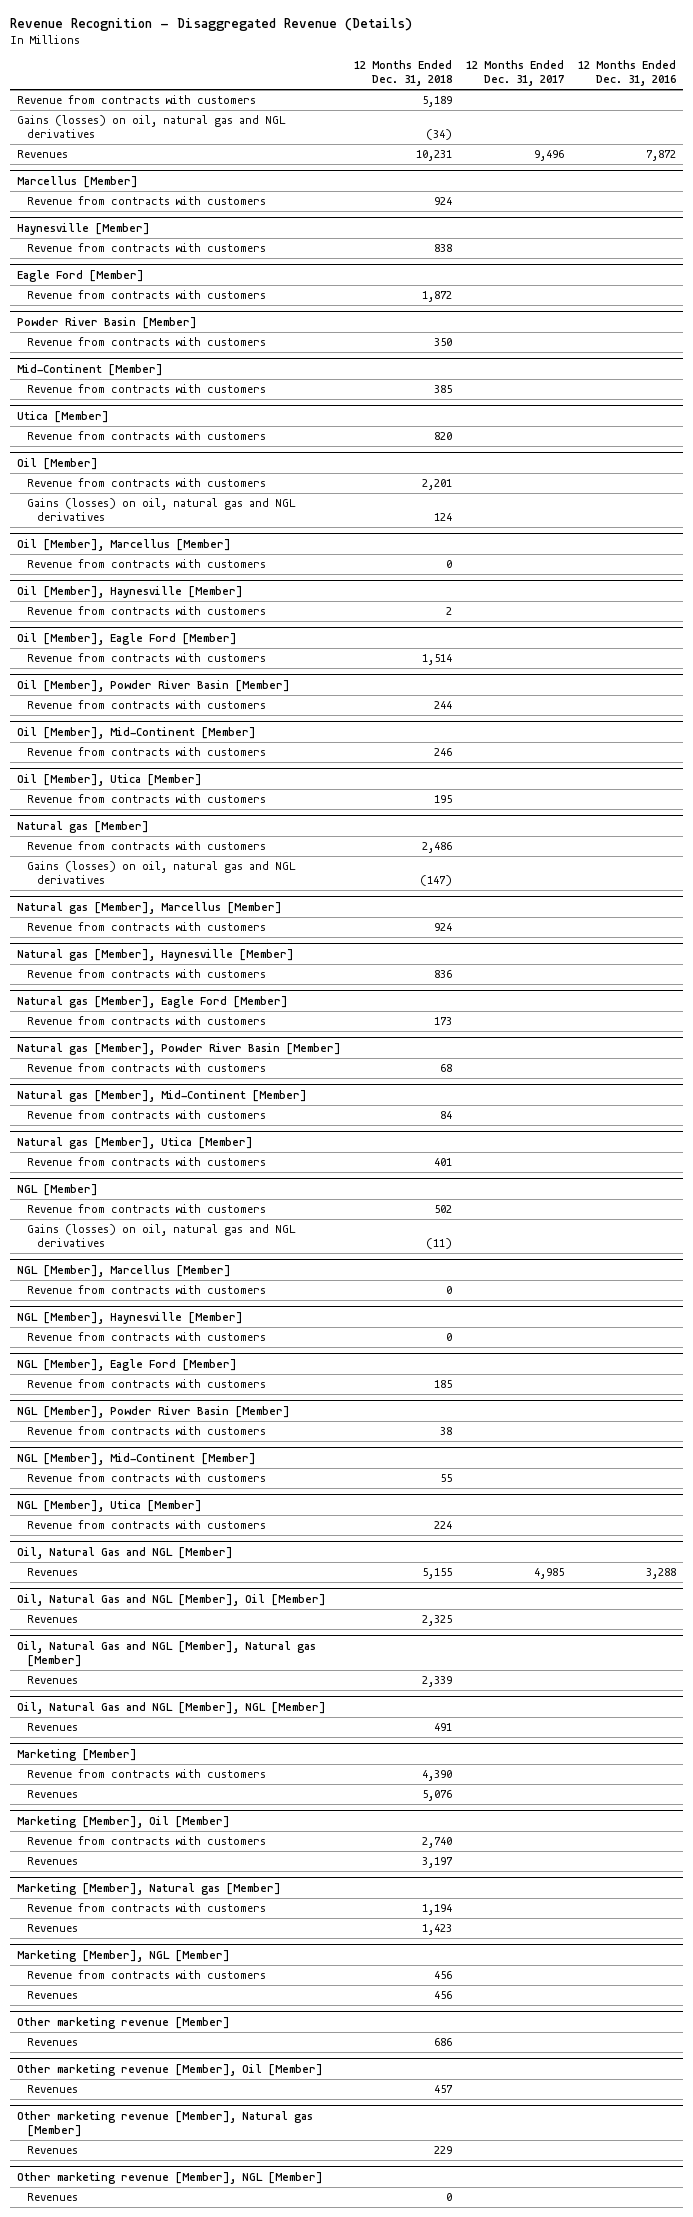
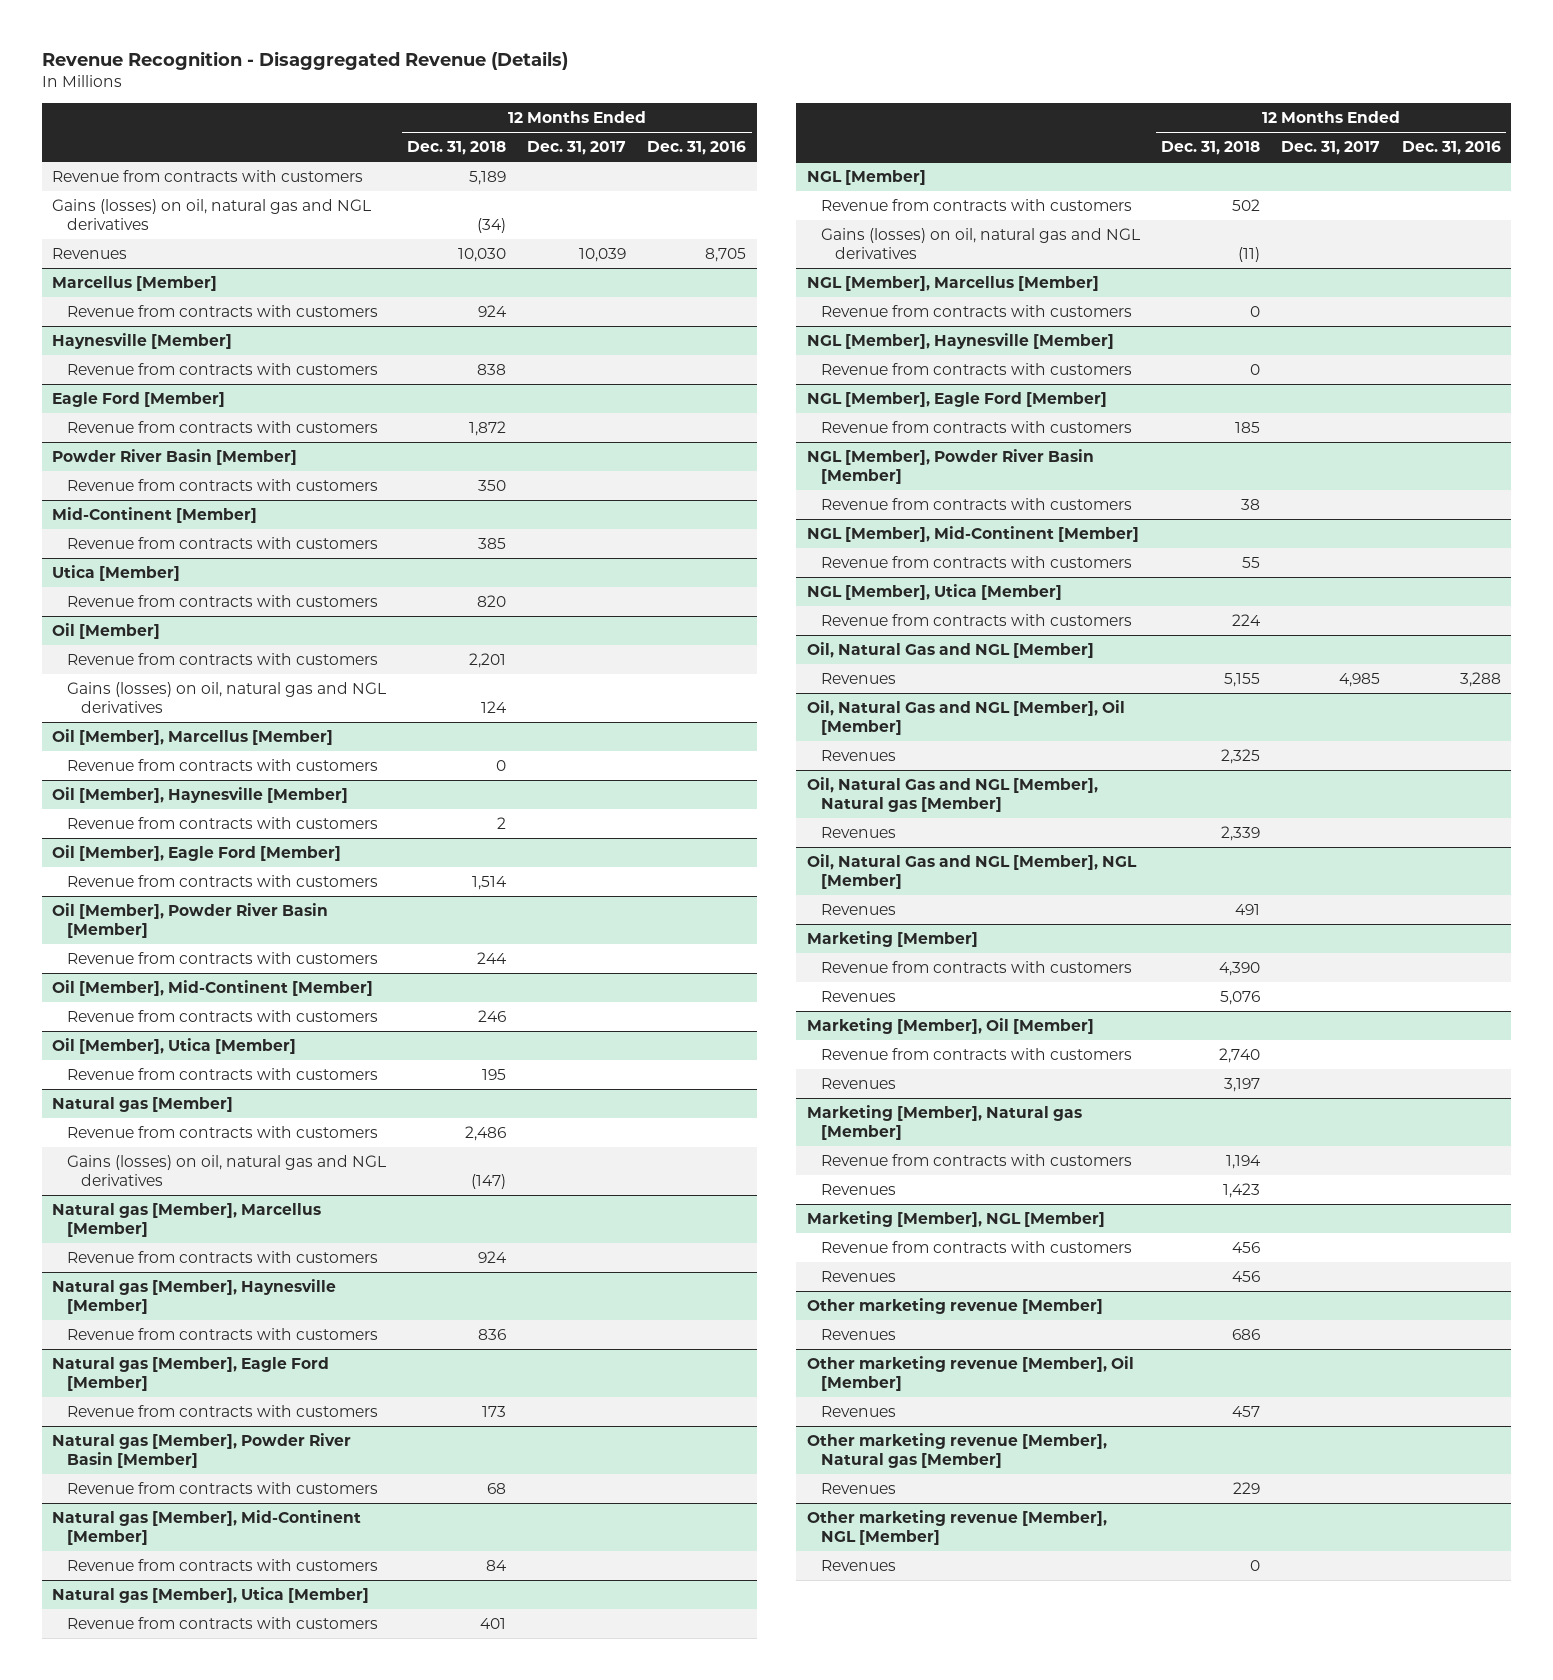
- Revenues | 10,231 | 9,496 | 7,872
+ Revenues | 10,030 | 10,039 | 8,705

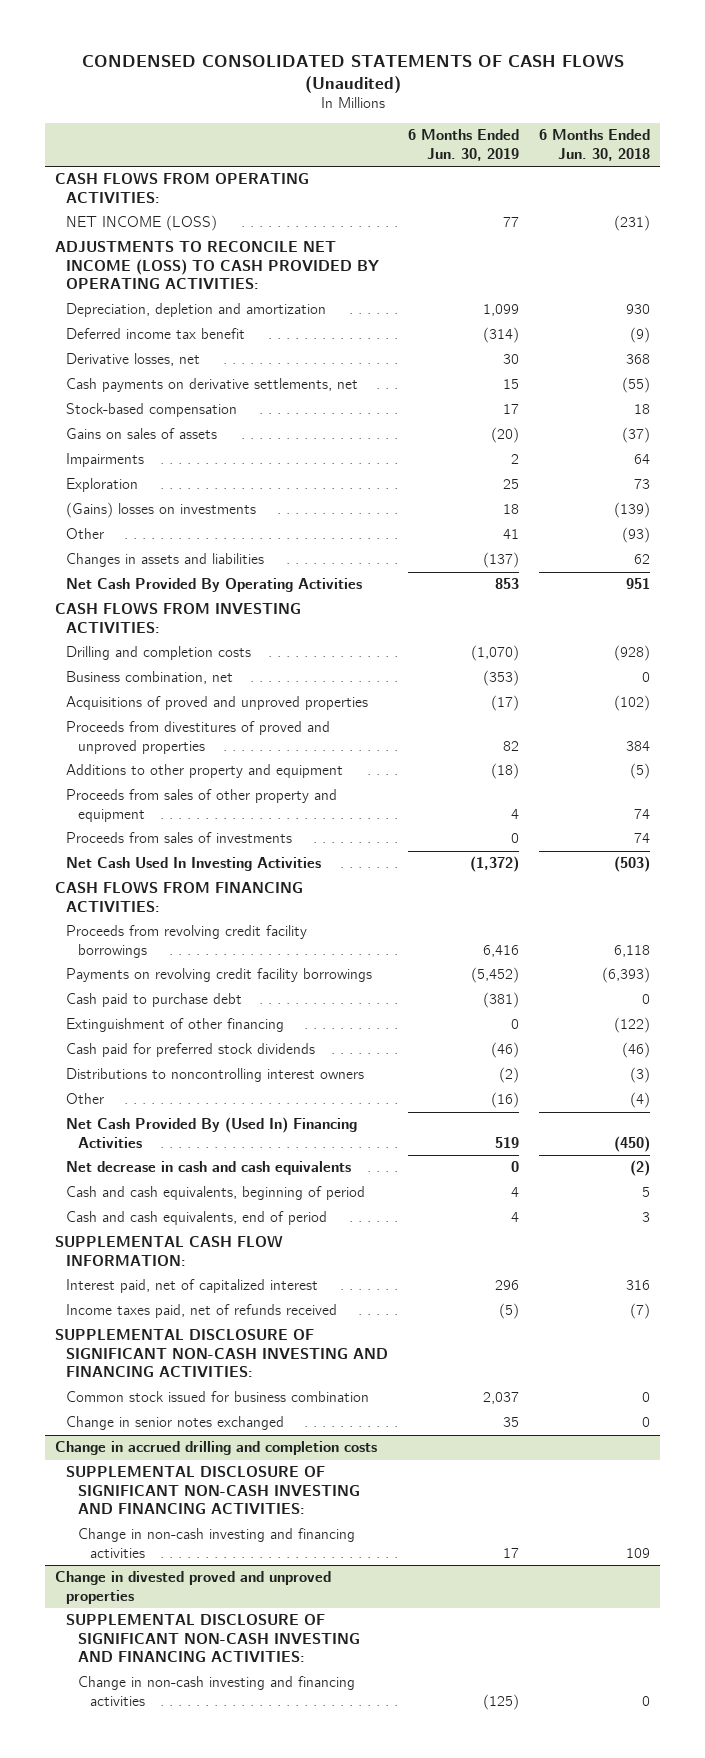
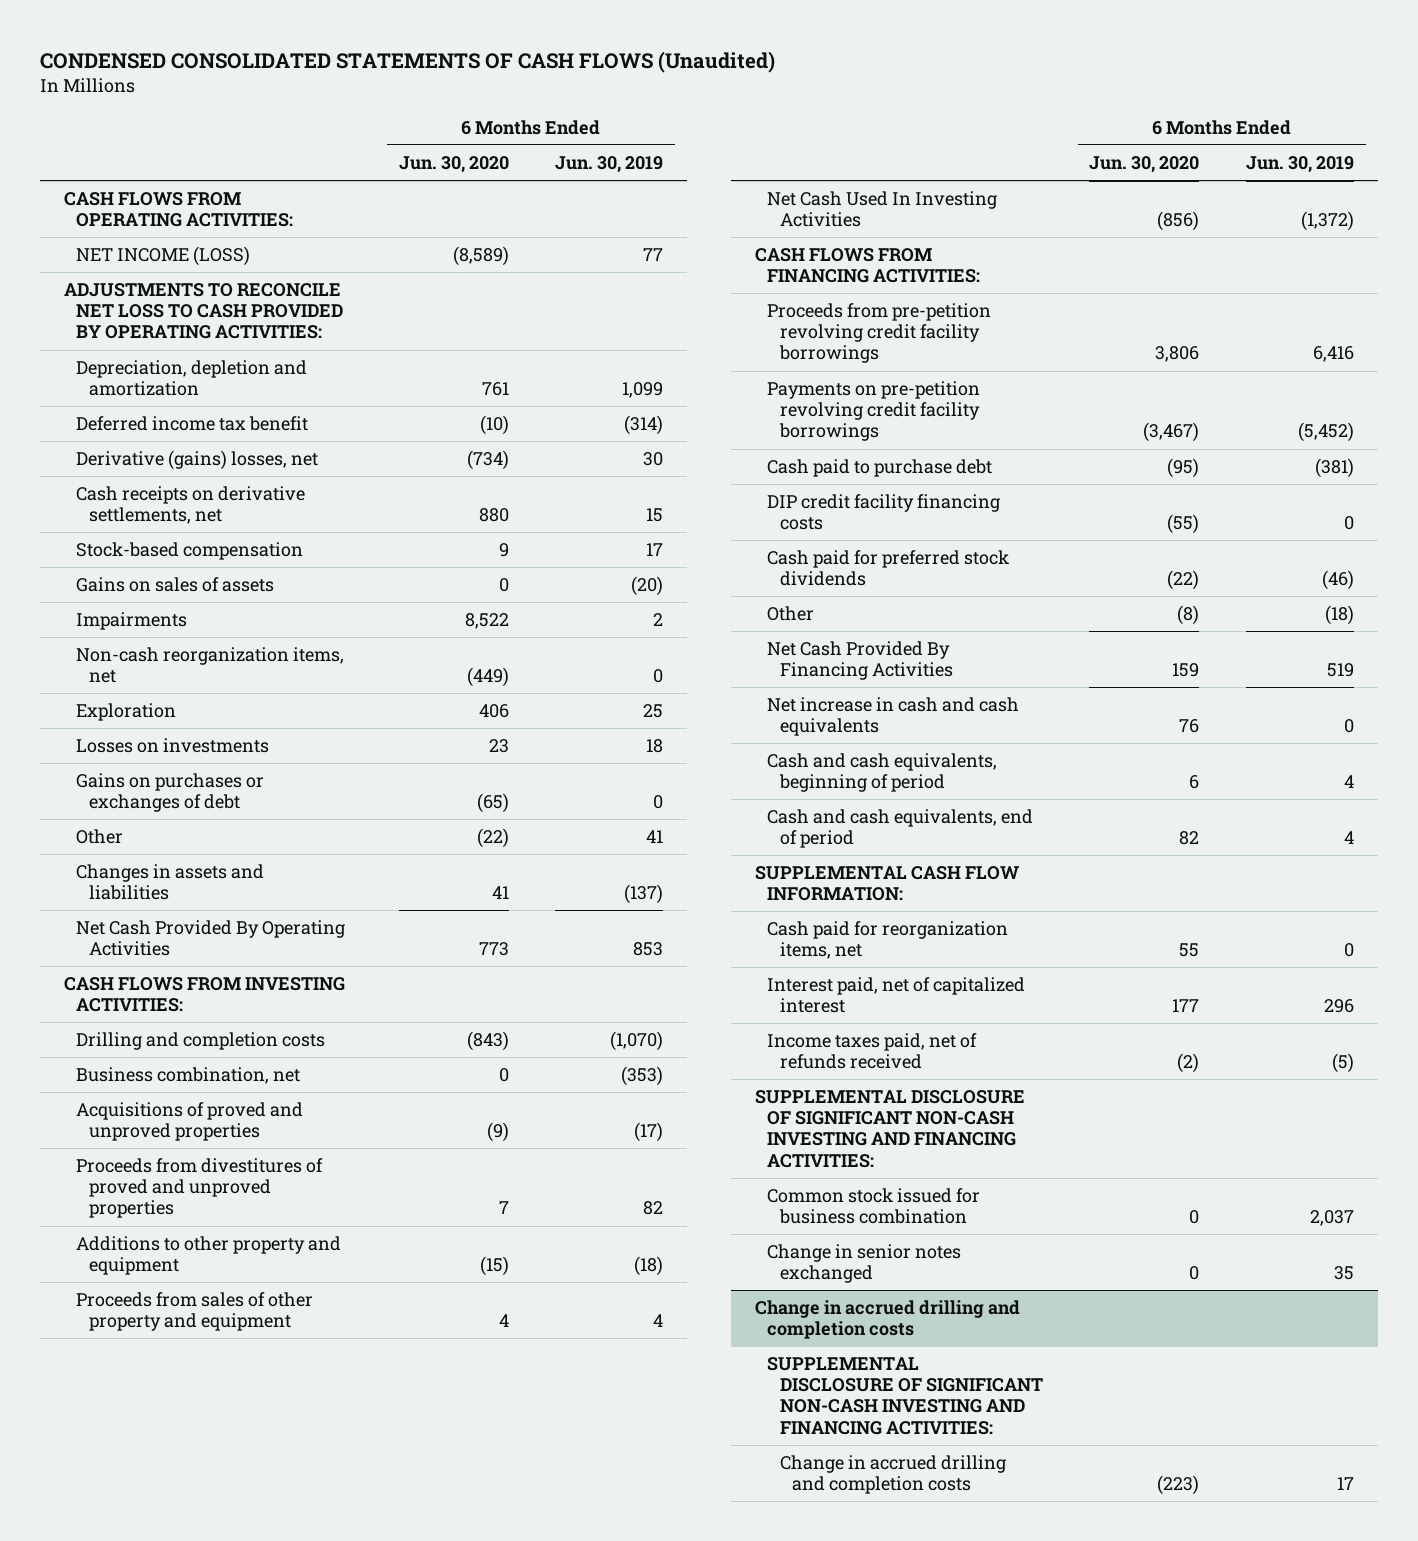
- | 6 Months Ended Jun. 30, 2019 | 6 Months Ended Jun. 30, 2018
+ | 6 Months Ended Jun. 30, 2020 | 6 Months Ended Jun. 30, 2019
- ADJUSTMENTS TO RECONCILE NET INCOME (LOSS) TO CASH PROVIDED BY OPERATING ACTIVITIES:
+ ADJUSTMENTS TO RECONCILE NET LOSS TO CASH PROVIDED BY OPERATING ACTIVITIES:
- Derivative losses, net | 30 | 368
- Cash payments on derivative settlements, net | 15 | (55)
+ Derivative (gains) losses, net | (734) | 30
+ Cash receipts on derivative settlements, net | 880 | 15
+ Non-cash reorganization items, net | (449) | 0
- (Gains) losses on investments | 18 | (139)
+ Losses on investments | 23 | 18
+ Gains on purchases or exchanges of debt | (65) | 0
- Proceeds from sales of investments | 0 | 74
- Proceeds from revolving credit facility borrowings | 6,416 | 6,118
- Payments on revolving credit facility borrowings | (5,452) | (6,393)
+ Proceeds from pre-petition revolving credit facility borrowings | 3,806 | 6,416
+ Payments on pre-petition revolving credit facility borrowings | (3,467) | (5,452)
- Extinguishment of other financing | 0 | (122)
+ DIP credit facility financing costs | (55) | 0
- Distributions to noncontrolling interest owners | (2) | (3)
- Other | (16) | (4)
- Net Cash Provided By (Used In) Financing Activities | 519 | (450)
- Net decrease in cash and cash equivalents | 0 | (2)
+ Other | (8) | (18)
+ Net Cash Provided By Financing Activities | 159 | 519
+ Net increase in cash and cash equivalents | 76 | 0
+ Cash paid for reorganization items, net | 55 | 0
@ Change in accrued drilling and completion costs
- Change in non-cash investing and financing activities | 17 | 109
- Change in divested proved and unproved properties
- SUPPLEMENTAL DISCLOSURE OF SIGNIFICANT NON-CASH INVESTING AND FINANCING ACTIVITIES:
- Change in non-cash investing and financing activities | (125) | 0
@ Change in accrued drilling and completion costs
+ Change in accrued drilling and completion costs | (223) | 17

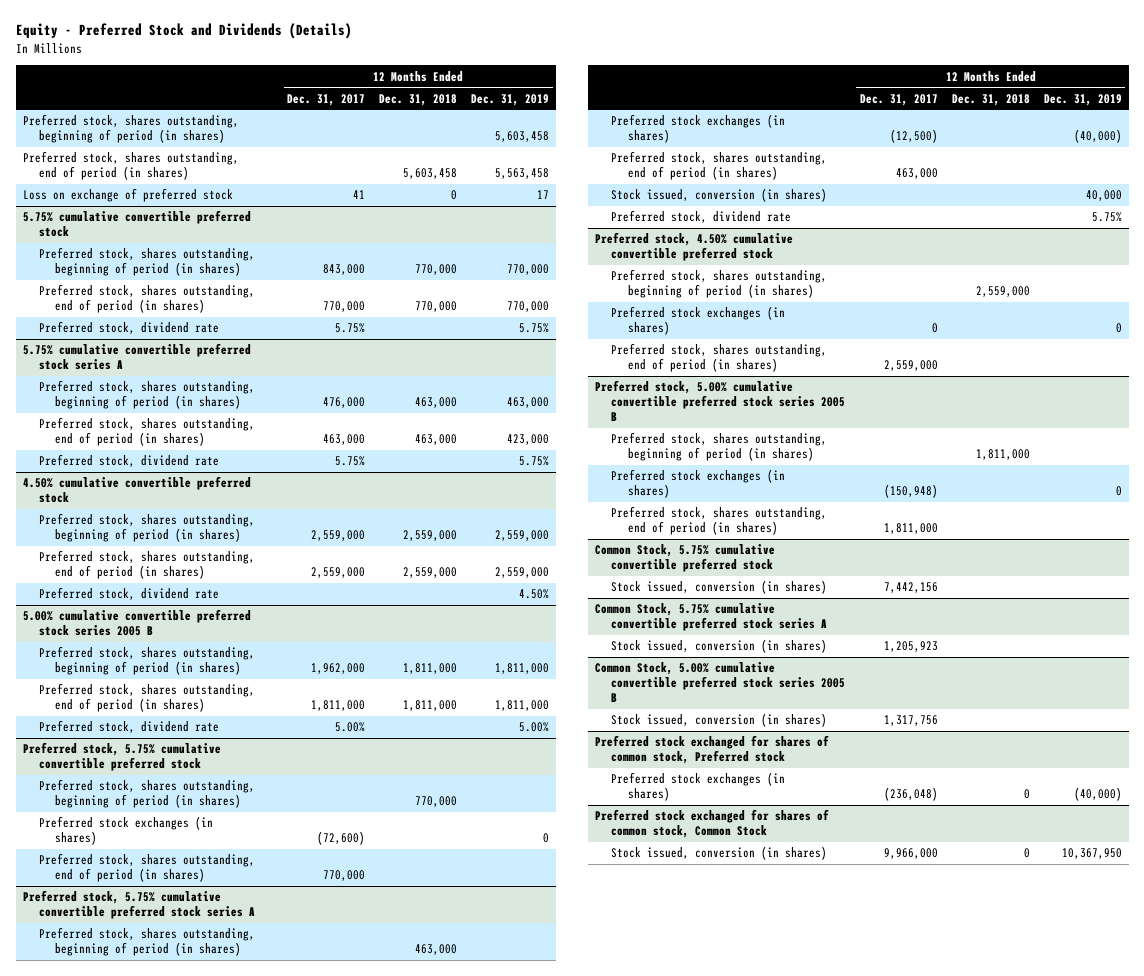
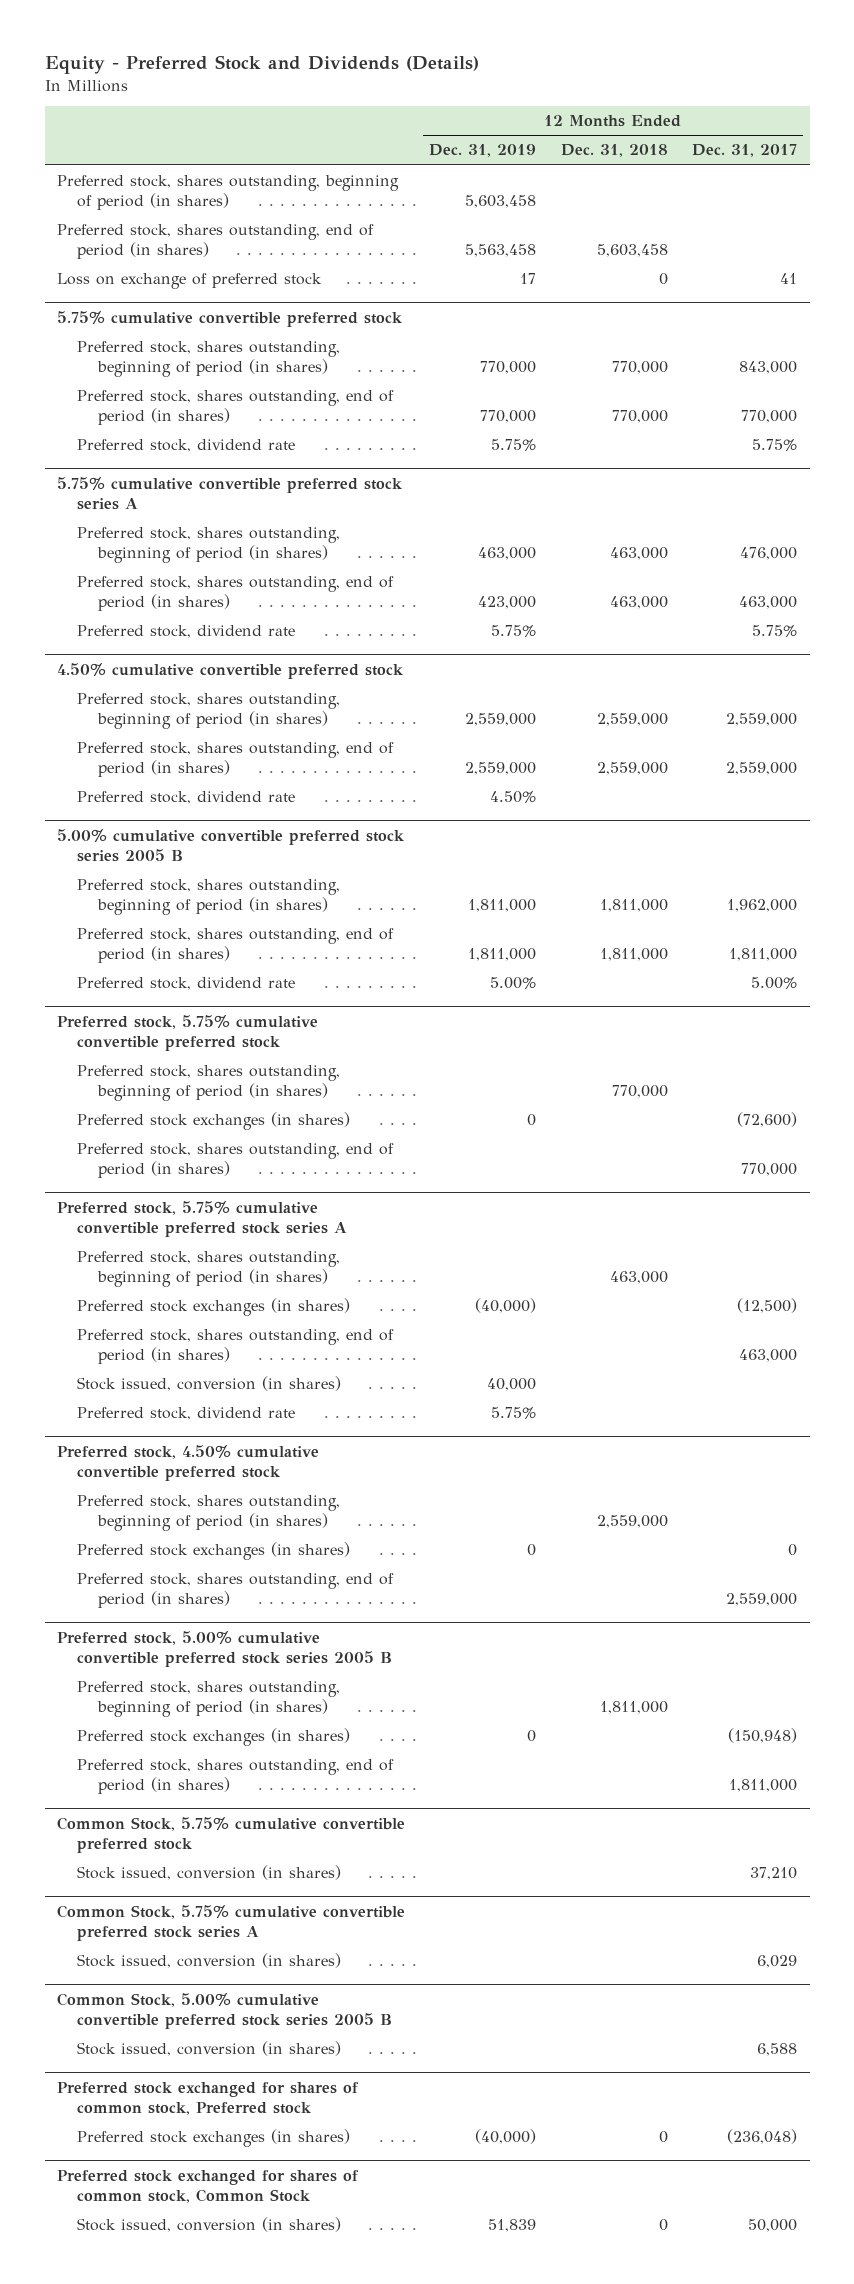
- | 12 Months Ended Dec. 31, 2017 | 12 Months Ended Dec. 31, 2018 | 12 Months Ended Dec. 31, 2019
+ | 12 Months Ended Dec. 31, 2019 | 12 Months Ended Dec. 31, 2018 | 12 Months Ended Dec. 31, 2017
@ Common Stock, 5.75% cumulative convertible preferred stock
- Stock issued, conversion (in shares) | 7,442,156 | |
+ Stock issued, conversion (in shares) | | | 37,210
@ Common Stock, 5.75% cumulative convertible preferred stock series A
- Stock issued, conversion (in shares) | 1,205,923 | |
+ Stock issued, conversion (in shares) | | | 6,029
@ Common Stock, 5.00% cumulative convertible preferred stock series 2005 B
- Stock issued, conversion (in shares) | 1,317,756 | |
+ Stock issued, conversion (in shares) | | | 6,588
@ Preferred stock exchanged for shares of common stock, Common Stock
- Stock issued, conversion (in shares) | 9,966,000 | 0 | 10,367,950
+ Stock issued, conversion (in shares) | 51,839 | 0 | 50,000

